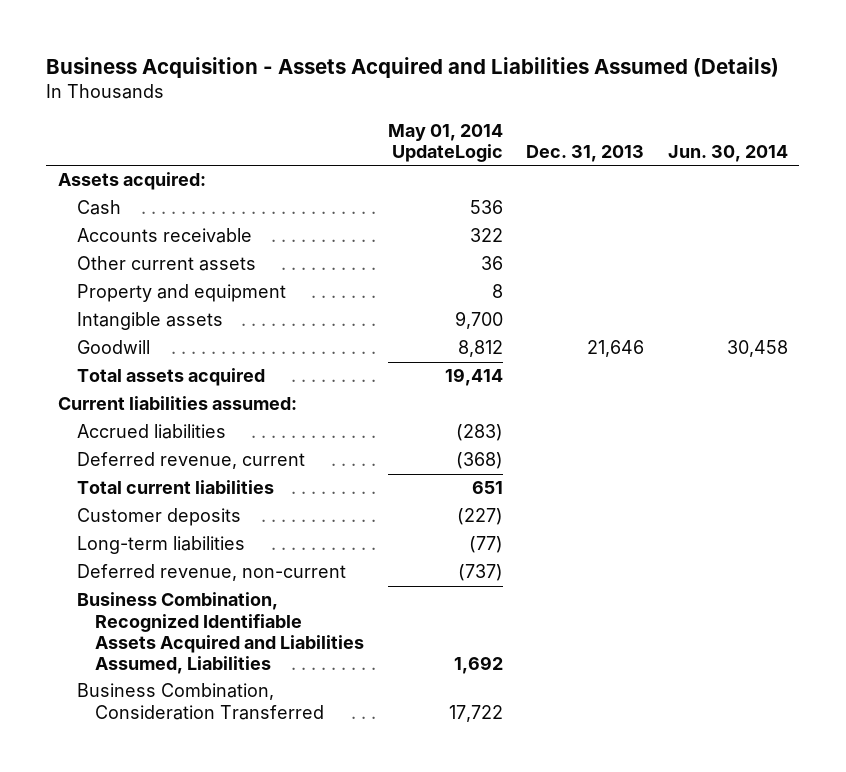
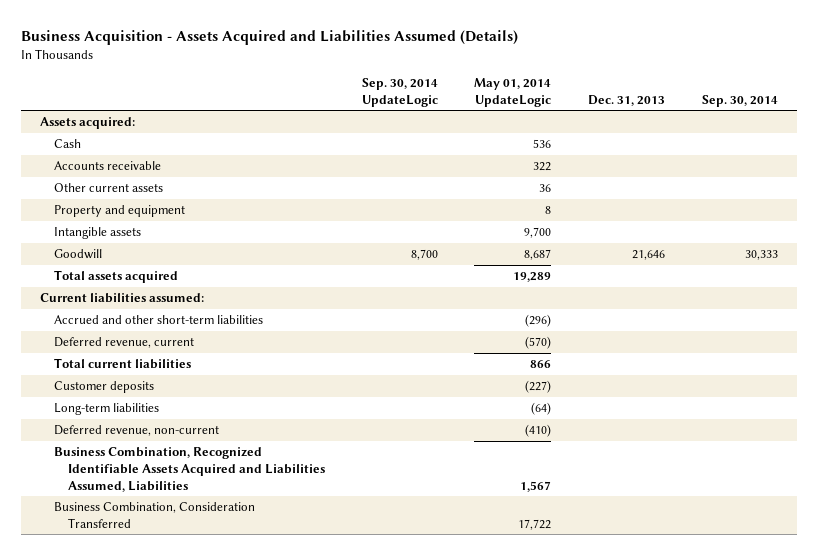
- | May 01, 2014 UpdateLogic | Dec. 31, 2013 | Jun. 30, 2014
+ | Sep. 30, 2014 UpdateLogic | May 01, 2014 UpdateLogic | Dec. 31, 2013 | Sep. 30, 2014
- Goodwill | 8,812 | 21,646 | 30,458
- Total assets acquired | 19,414 | |
+ Goodwill | 8,700 | 8,687 | 21,646 | 30,333
+ Total assets acquired | | 19,289 | |
- Accrued liabilities | (283) | |
- Deferred revenue, current | (368) | |
- Total current liabilities | 651 | |
+ Accrued and other short-term liabilities | | (296) | |
+ Deferred revenue, current | | (570) | |
+ Total current liabilities | | 866 | |
- Long-term liabilities | (77) | |
- Deferred revenue, non-current | (737) | |
- Business Combination, Recognized Identifiable Assets Acquired and Liabilities Assumed, Liabilities | 1,692 | |
+ Long-term liabilities | | (64) | |
+ Deferred revenue, non-current | | (410) | |
+ Business Combination, Recognized Identifiable Assets Acquired and Liabilities Assumed, Liabilities | | 1,567 | |

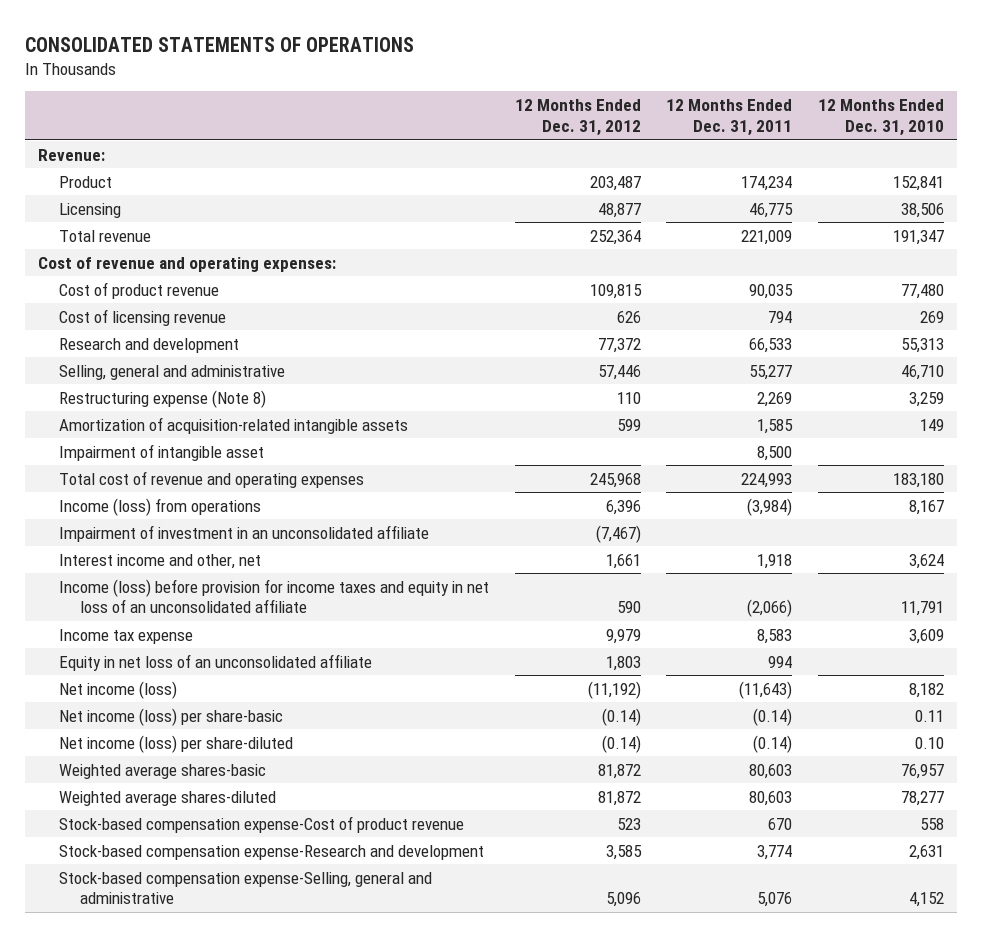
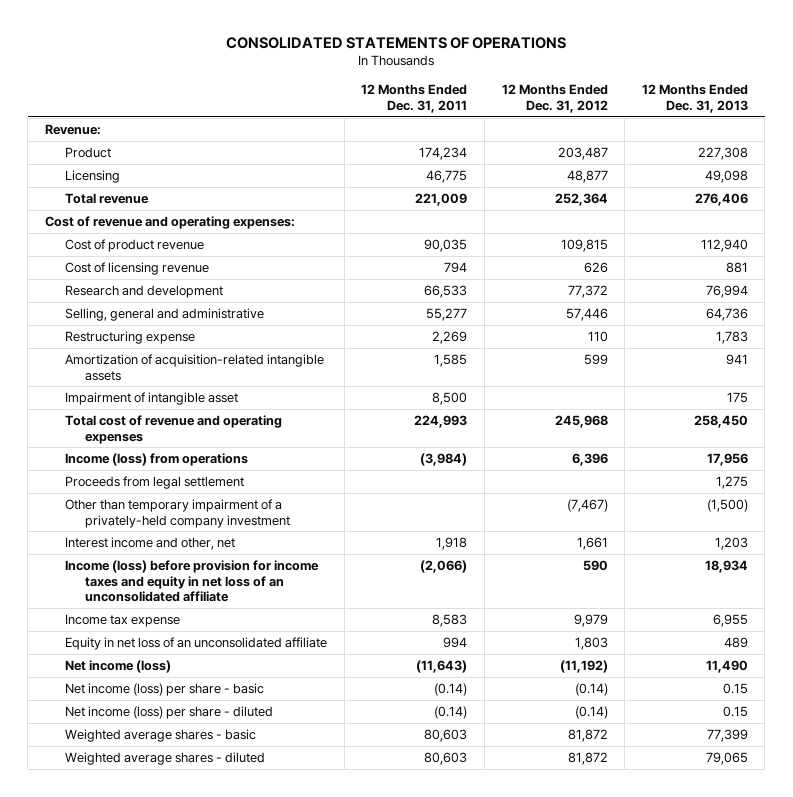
- | 12 Months Ended Dec. 31, 2012 | 12 Months Ended Dec. 31, 2011 | 12 Months Ended Dec. 31, 2010
+ | 12 Months Ended Dec. 31, 2011 | 12 Months Ended Dec. 31, 2012 | 12 Months Ended Dec. 31, 2013
- Restructuring expense (Note 8) | 110 | 2,269 | 3,259
+ Restructuring expense | 2,269 | 110 | 1,783
- Impairment of investment in an unconsolidated affiliate | (7,467) | |
+ Proceeds from legal settlement | | | 1,275
+ Other than temporary impairment of a privately-held company investment | | (7,467) | (1,500)
- Net income (loss) per share-basic | (0.14) | (0.14) | 0.11
- Net income (loss) per share-diluted | (0.14) | (0.14) | 0.10
- Weighted average shares-basic | 81,872 | 80,603 | 76,957
- Weighted average shares-diluted | 81,872 | 80,603 | 78,277
- Stock-based compensation expense-Cost of product revenue | 523 | 670 | 558
- Stock-based compensation expense-Research and development | 3,585 | 3,774 | 2,631
- Stock-based compensation expense-Selling, general and administrative | 5,096 | 5,076 | 4,152
+ Net income (loss) per share - basic | (0.14) | (0.14) | 0.15
+ Net income (loss) per share - diluted | (0.14) | (0.14) | 0.15
+ Weighted average shares - basic | 80,603 | 81,872 | 77,399
+ Weighted average shares - diluted | 80,603 | 81,872 | 79,065

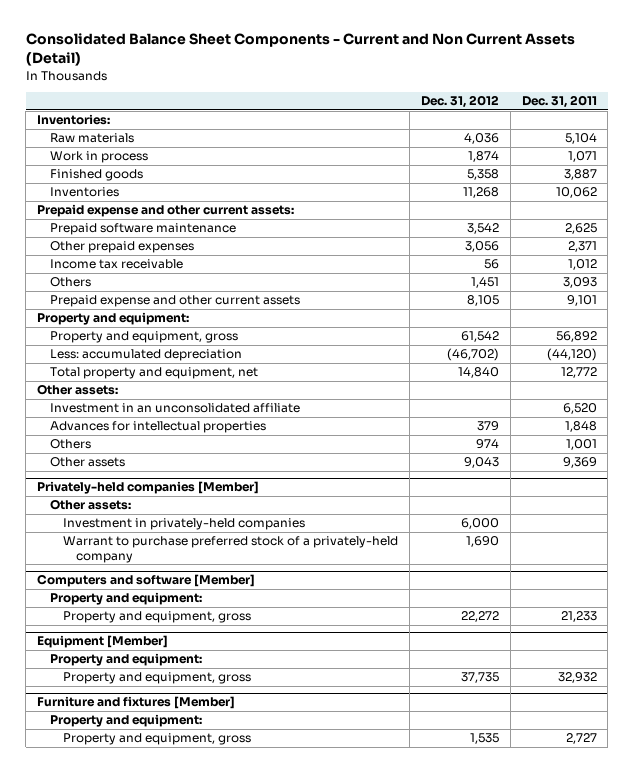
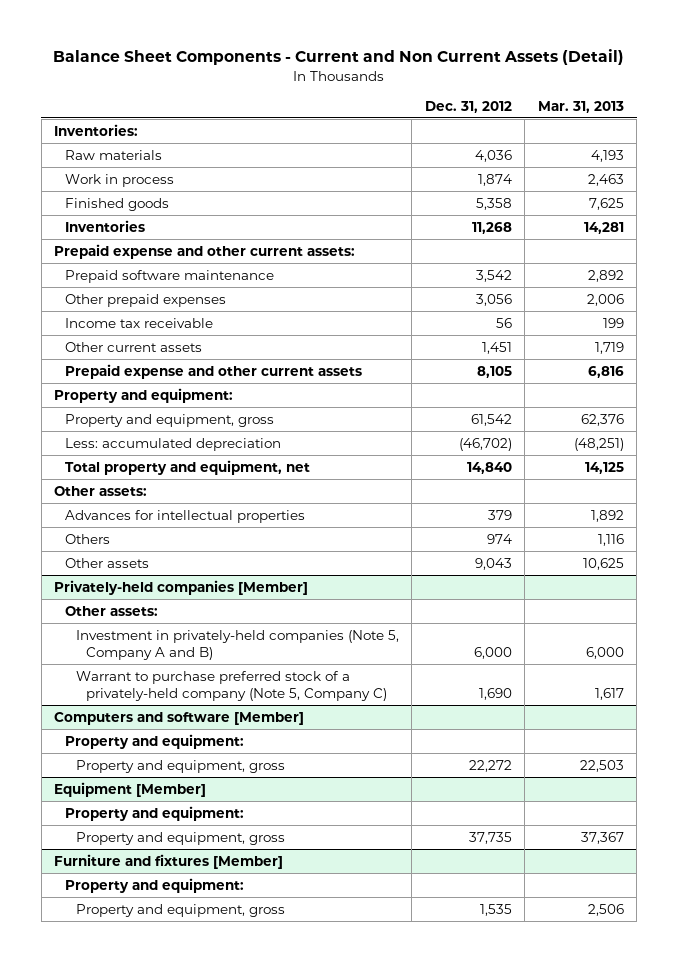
- Consolidated Balance Sheet Components - Current and Non Current Assets (Detail)
+ Balance Sheet Components - Current and Non Current Assets (Detail)
- | Dec. 31, 2012 | Dec. 31, 2011
+ | Dec. 31, 2012 | Mar. 31, 2013
- Others | 1,451 | 3,093
+ Other current assets | 1,451 | 1,719
- Investment in an unconsolidated affiliate | | 6,520
@ Privately-held companies [Member]
- Investment in privately-held companies | 6,000 |
- Warrant to purchase preferred stock of a privately-held company | 1,690 |
+ Investment in privately-held companies (Note 5, Company A and B) | 6,000 | 6,000
+ Warrant to purchase preferred stock of a privately-held company (Note 5, Company C) | 1,690 | 1,617

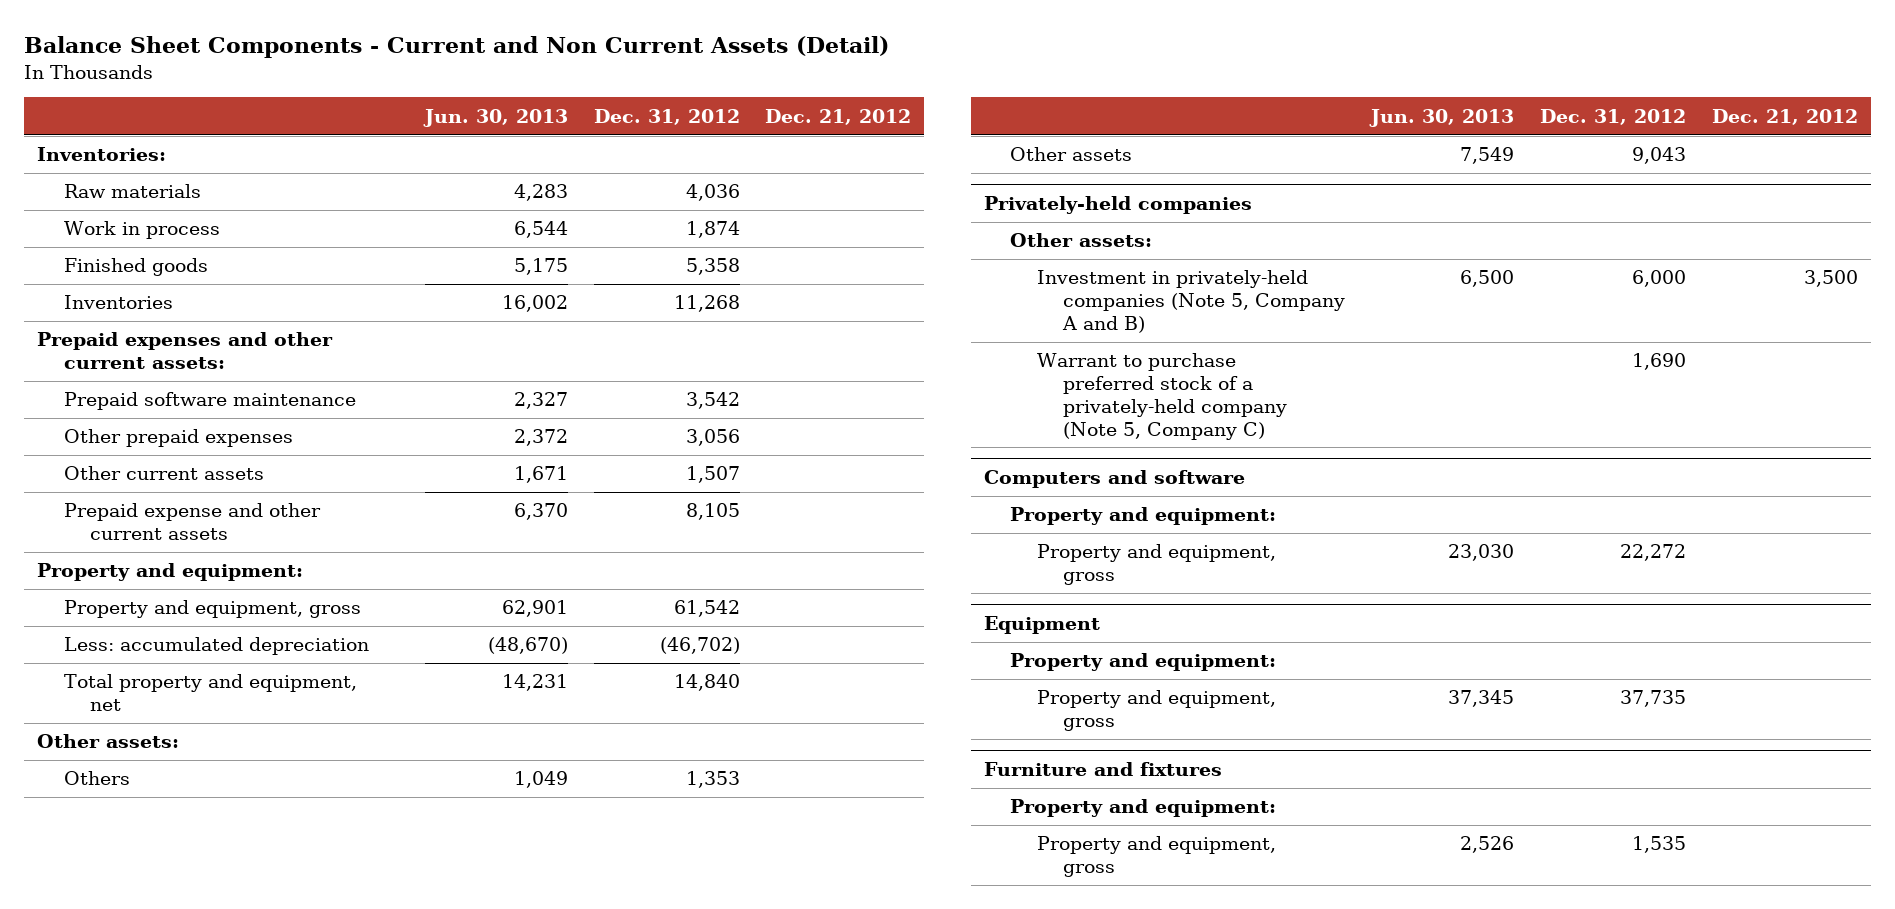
- | Dec. 31, 2012 | Mar. 31, 2013
+ | Jun. 30, 2013 | Dec. 31, 2012 | Dec. 21, 2012
- Prepaid expense and other current assets:
+ Prepaid expenses and other current assets:
- Income tax receivable | 56 | 199
- Other current assets | 1,451 | 1,719
+ Other current assets | 1,671 | 1,507 |
- Advances for intellectual properties | 379 | 1,892
- Others | 974 | 1,116
+ Others | 1,049 | 1,353 |
- Privately-held companies [Member]
+ Privately-held companies
- Computers and software [Member]
+ Computers and software
- Equipment [Member]
+ Equipment
- Furniture and fixtures [Member]
+ Furniture and fixtures

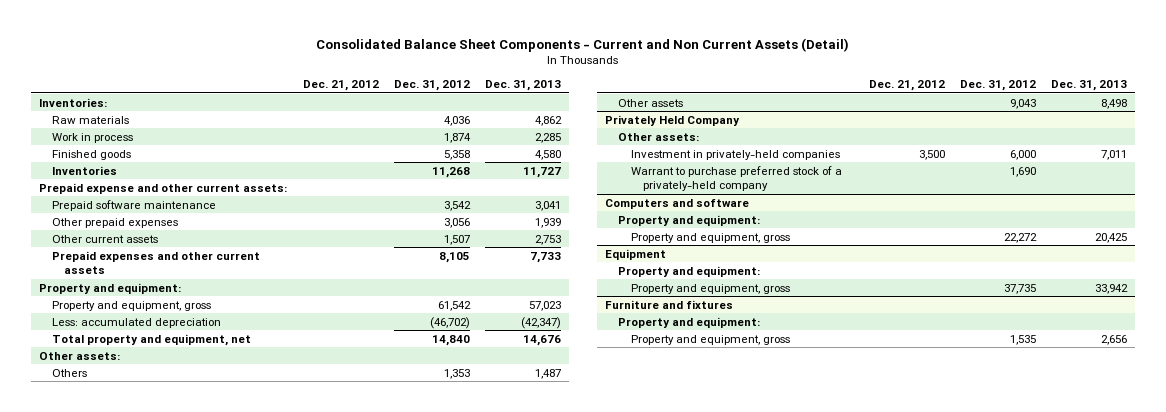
- Balance Sheet Components - Current and Non Current Assets (Detail)
+ Consolidated Balance Sheet Components - Current and Non Current Assets (Detail)
- | Jun. 30, 2013 | Dec. 31, 2012 | Dec. 21, 2012
+ | Dec. 21, 2012 | Dec. 31, 2012 | Dec. 31, 2013
- Prepaid expenses and other current assets:
+ Prepaid expense and other current assets:
- Prepaid expense and other current assets | 6,370 | 8,105 |
+ Prepaid expenses and other current assets | | 8,105 | 7,733
- Privately-held companies
+ Privately Held Company
- Investment in privately-held companies (Note 5, Company A and B) | 6,500 | 6,000 | 3,500
- Warrant to purchase preferred stock of a privately-held company (Note 5, Company C) | | 1,690 |
+ Investment in privately-held companies | 3,500 | 6,000 | 7,011
+ Warrant to purchase preferred stock of a privately-held company | | 1,690 |

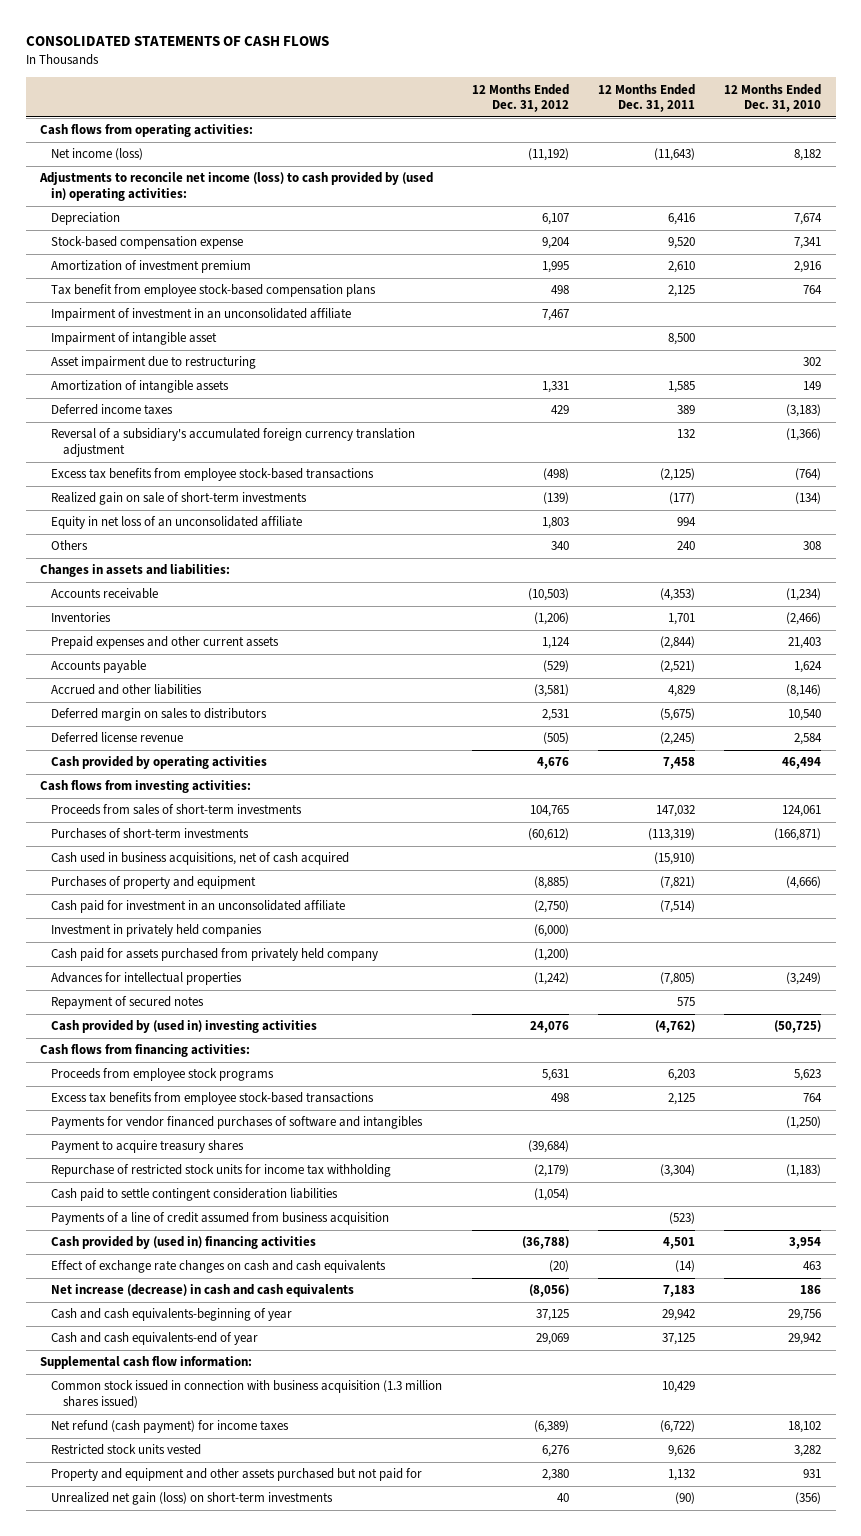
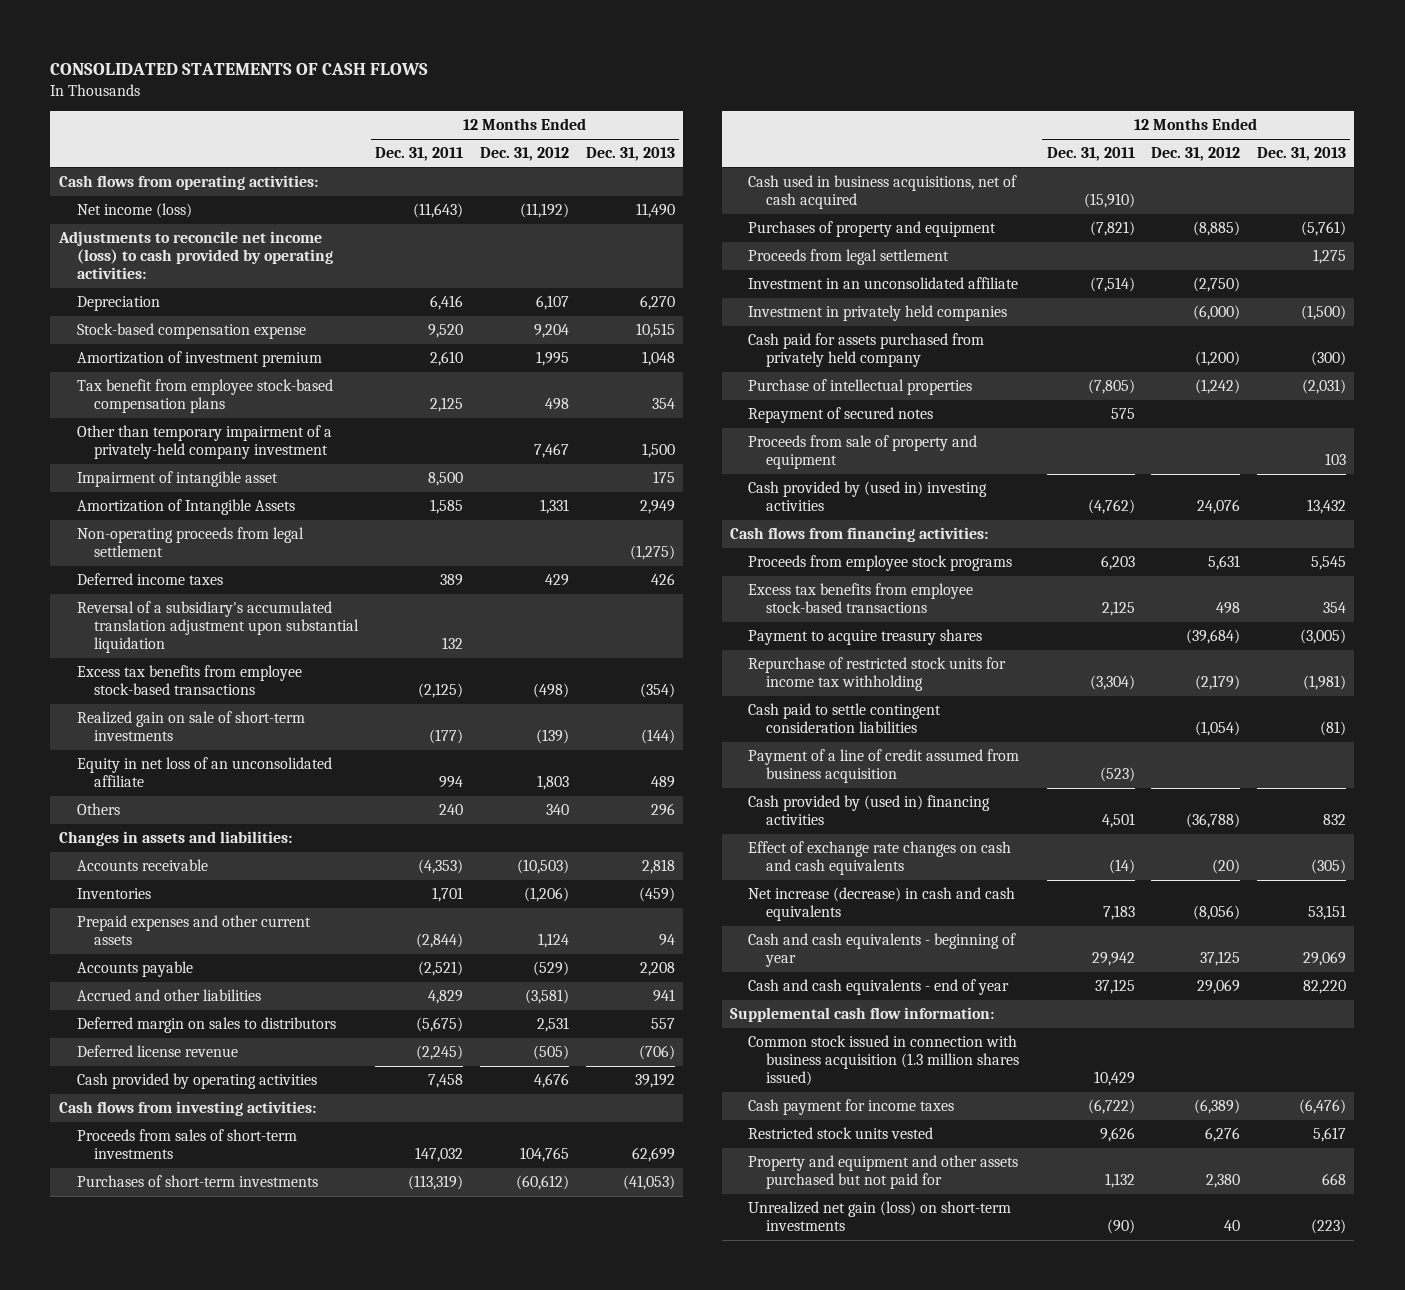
- | 12 Months Ended Dec. 31, 2012 | 12 Months Ended Dec. 31, 2011 | 12 Months Ended Dec. 31, 2010
+ | 12 Months Ended Dec. 31, 2011 | 12 Months Ended Dec. 31, 2012 | 12 Months Ended Dec. 31, 2013
- Adjustments to reconcile net income (loss) to cash provided by (used in) operating activities:
+ Adjustments to reconcile net income (loss) to cash provided by operating activities:
- Impairment of investment in an unconsolidated affiliate | 7,467 | |
+ Other than temporary impairment of a privately-held company investment | | 7,467 | 1,500
- Asset impairment due to restructuring | | | 302
- Amortization of intangible assets | 1,331 | 1,585 | 149
+ Amortization of Intangible Assets | 1,585 | 1,331 | 2,949
+ Non-operating proceeds from legal settlement | | | (1,275)
- Reversal of a subsidiary's accumulated foreign currency translation adjustment | | 132 | (1,366)
+ Reversal of a subsidiary's accumulated translation adjustment upon substantial liquidation | 132 | |
- Cash paid for investment in an unconsolidated affiliate | (2,750) | (7,514) |
+ Proceeds from legal settlement | | | 1,275
+ Investment in an unconsolidated affiliate | (7,514) | (2,750) |
- Advances for intellectual properties | (1,242) | (7,805) | (3,249)
+ Purchase of intellectual properties | (7,805) | (1,242) | (2,031)
+ Proceeds from sale of property and equipment | | | 103
- Payments for vendor financed purchases of software and intangibles | | | (1,250)
- Payments of a line of credit assumed from business acquisition | | (523) |
+ Payment of a line of credit assumed from business acquisition | (523) | |
- Cash and cash equivalents-beginning of year | 37,125 | 29,942 | 29,756
- Cash and cash equivalents-end of year | 29,069 | 37,125 | 29,942
+ Cash and cash equivalents - beginning of year | 29,942 | 37,125 | 29,069
+ Cash and cash equivalents - end of year | 37,125 | 29,069 | 82,220
- Net refund (cash payment) for income taxes | (6,389) | (6,722) | 18,102
+ Cash payment for income taxes | (6,722) | (6,389) | (6,476)

